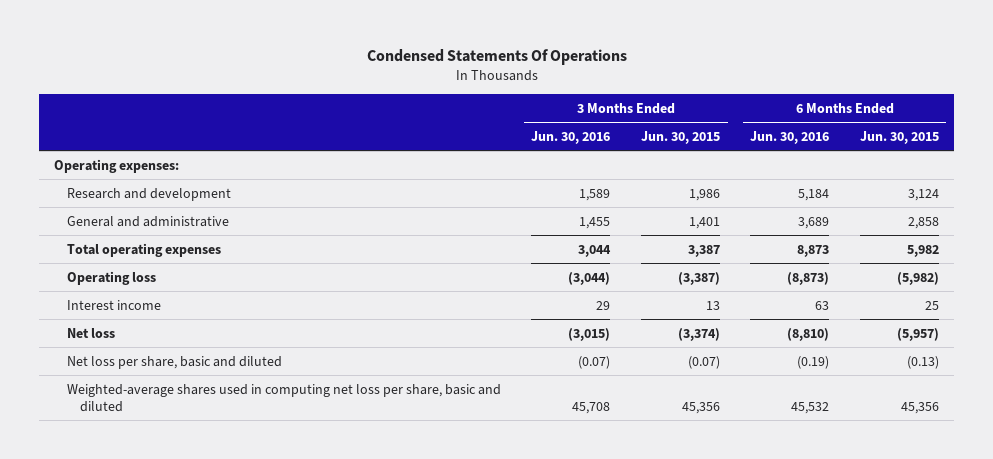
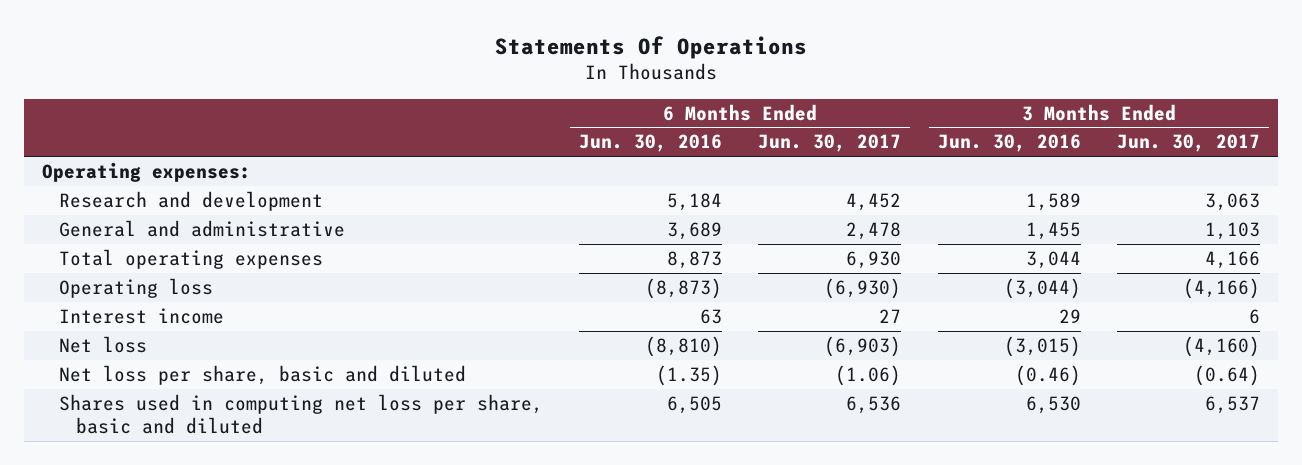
- Condensed Statements Of Operations
+ Statements Of Operations
- | 3 Months Ended Jun. 30, 2016 | 3 Months Ended Jun. 30, 2015 | 6 Months Ended Jun. 30, 2016 | 6 Months Ended Jun. 30, 2015
+ | 6 Months Ended Jun. 30, 2016 | 6 Months Ended Jun. 30, 2017 | 3 Months Ended Jun. 30, 2016 | 3 Months Ended Jun. 30, 2017
- Net loss per share, basic and diluted | (0.07) | (0.07) | (0.19) | (0.13)
- Weighted-average shares used in computing net loss per share, basic and diluted | 45,708 | 45,356 | 45,532 | 45,356
+ Net loss per share, basic and diluted | (1.35) | (1.06) | (0.46) | (0.64)
+ Shares used in computing net loss per share, basic and diluted | 6,505 | 6,536 | 6,530 | 6,537

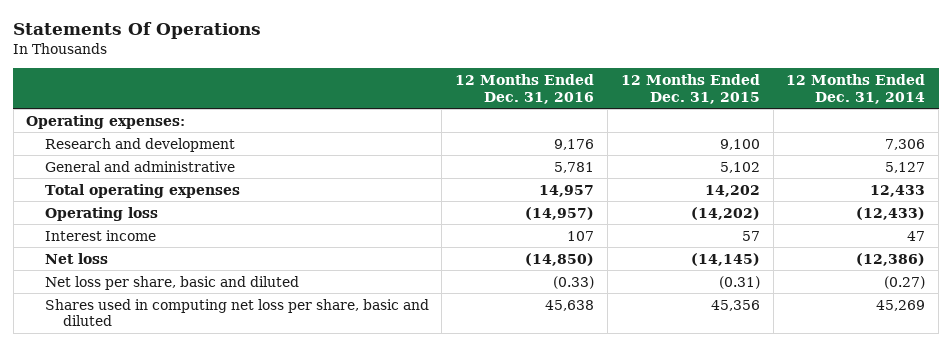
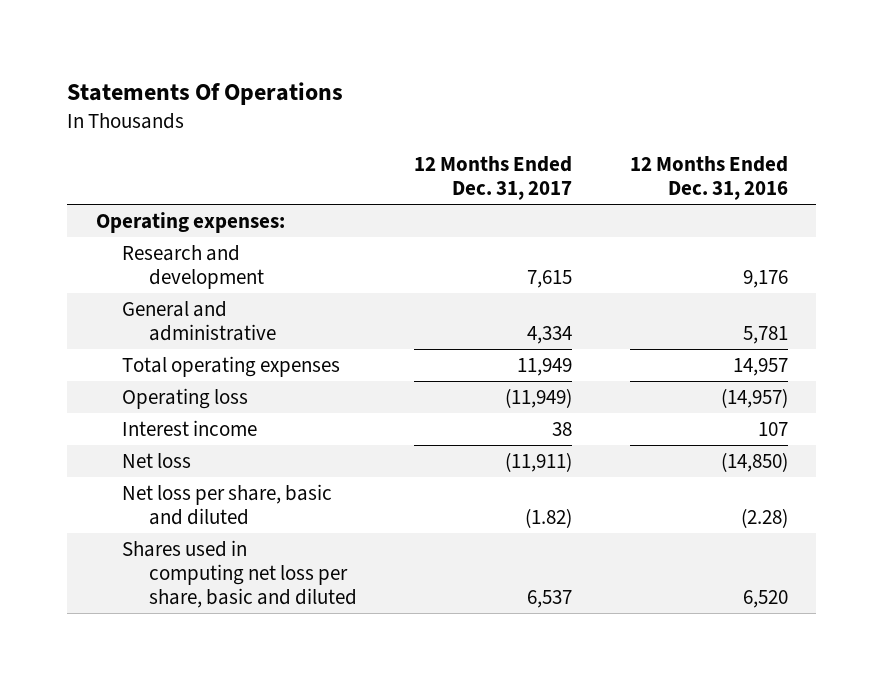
- | 12 Months Ended Dec. 31, 2016 | 12 Months Ended Dec. 31, 2015 | 12 Months Ended Dec. 31, 2014
+ | 12 Months Ended Dec. 31, 2017 | 12 Months Ended Dec. 31, 2016
- Net loss per share, basic and diluted | (0.33) | (0.31) | (0.27)
- Shares used in computing net loss per share, basic and diluted | 45,638 | 45,356 | 45,269
+ Net loss per share, basic and diluted | (1.82) | (2.28)
+ Shares used in computing net loss per share, basic and diluted | 6,537 | 6,520

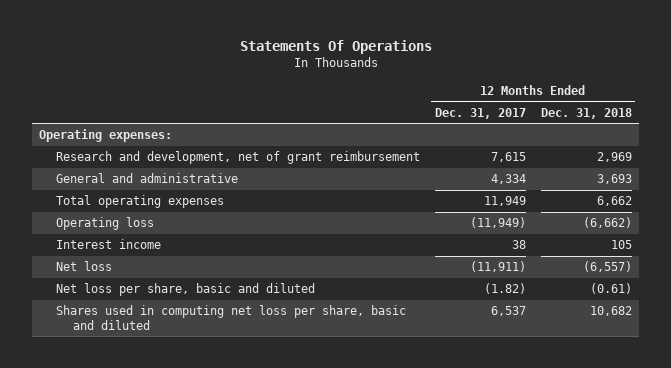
- | 12 Months Ended Dec. 31, 2017 | 12 Months Ended Dec. 31, 2016
+ | 12 Months Ended Dec. 31, 2017 | 12 Months Ended Dec. 31, 2018
- Research and development | 7,615 | 9,176
+ Research and development, net of grant reimbursement | 7,615 | 2,969

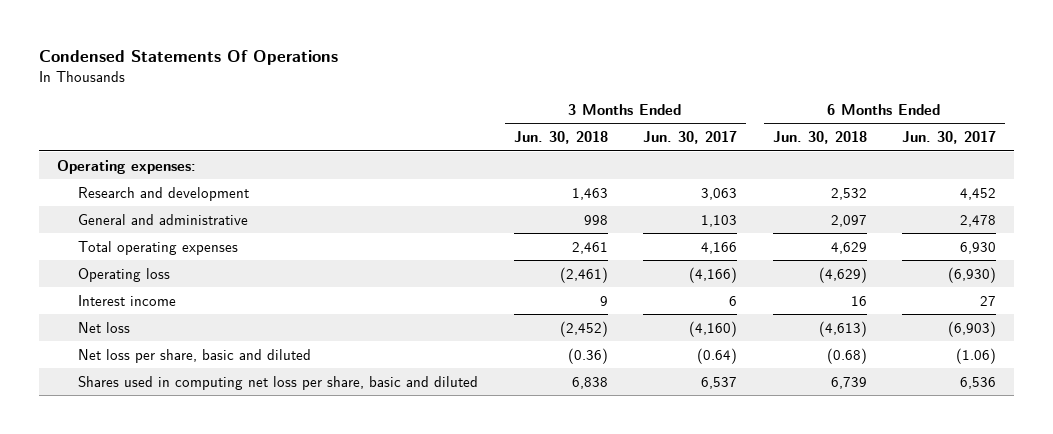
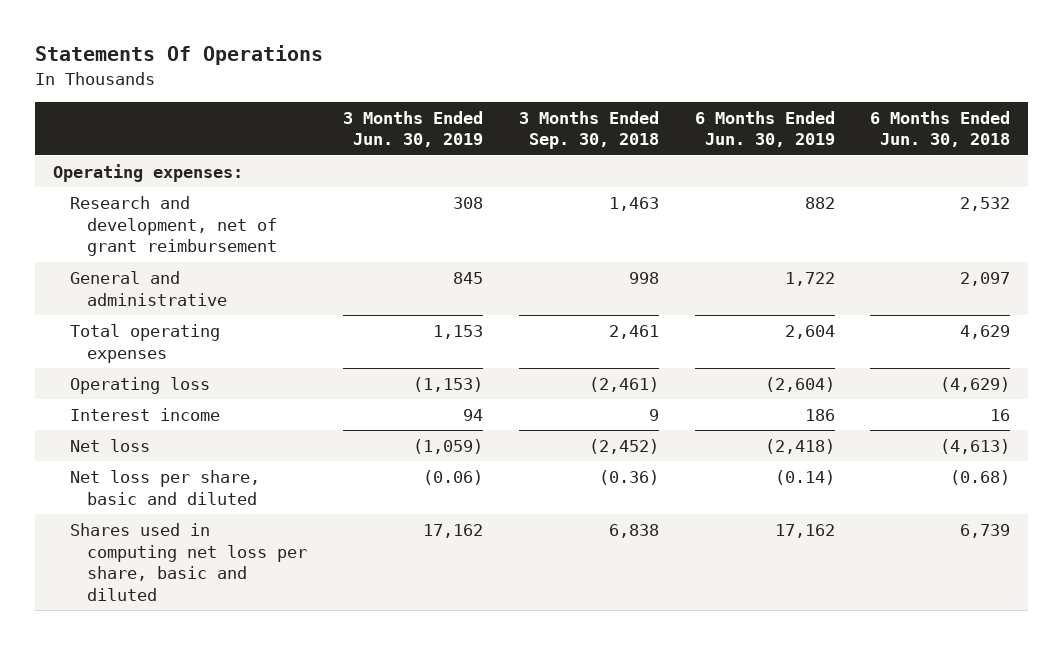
- Condensed Statements Of Operations
+ Statements Of Operations
- | 3 Months Ended Jun. 30, 2018 | 3 Months Ended Jun. 30, 2017 | 6 Months Ended Jun. 30, 2018 | 6 Months Ended Jun. 30, 2017
+ | 3 Months Ended Jun. 30, 2019 | 3 Months Ended Sep. 30, 2018 | 6 Months Ended Jun. 30, 2019 | 6 Months Ended Jun. 30, 2018
- Research and development | 1,463 | 3,063 | 2,532 | 4,452
+ Research and development, net of grant reimbursement | 308 | 1,463 | 882 | 2,532

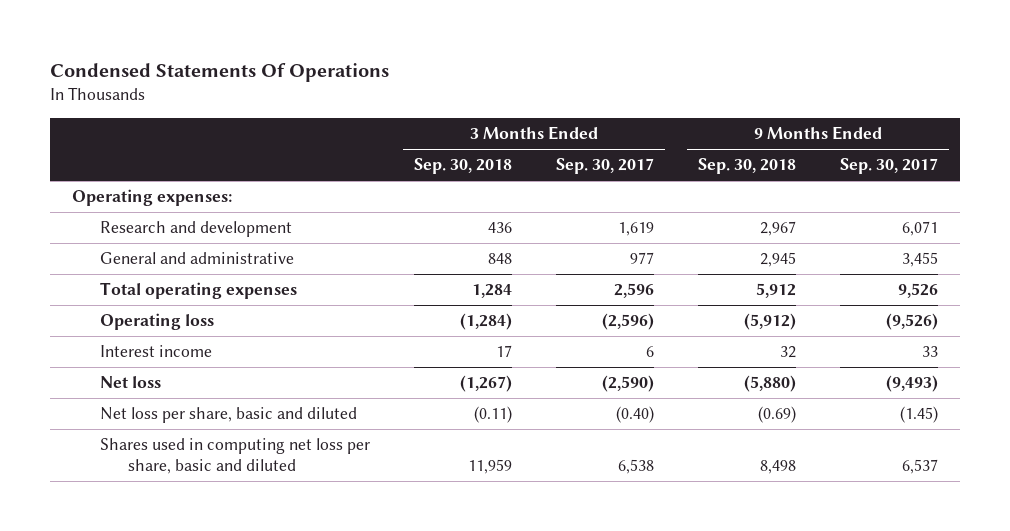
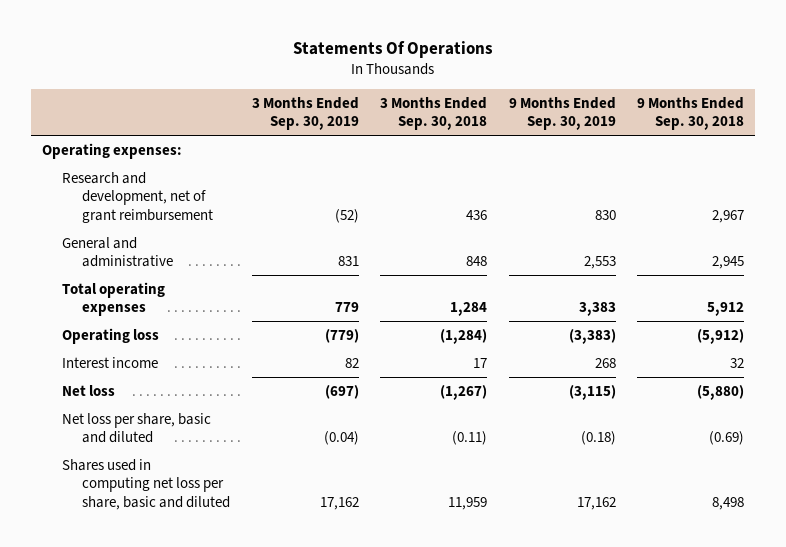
- Condensed Statements Of Operations
+ Statements Of Operations
- | 3 Months Ended Sep. 30, 2018 | 3 Months Ended Sep. 30, 2017 | 9 Months Ended Sep. 30, 2018 | 9 Months Ended Sep. 30, 2017
+ | 3 Months Ended Sep. 30, 2019 | 3 Months Ended Sep. 30, 2018 | 9 Months Ended Sep. 30, 2019 | 9 Months Ended Sep. 30, 2018
- Research and development | 436 | 1,619 | 2,967 | 6,071
+ Research and development, net of grant reimbursement | (52) | 436 | 830 | 2,967

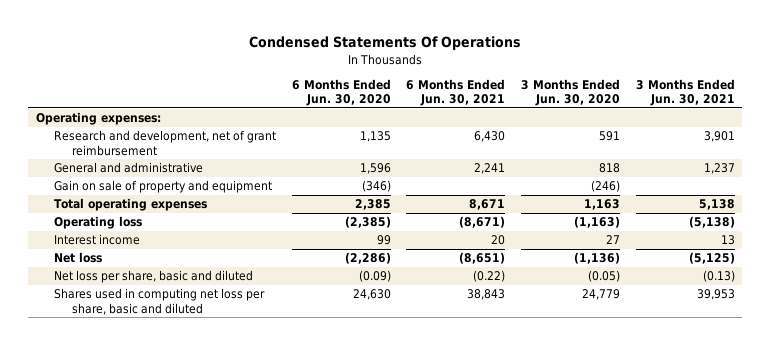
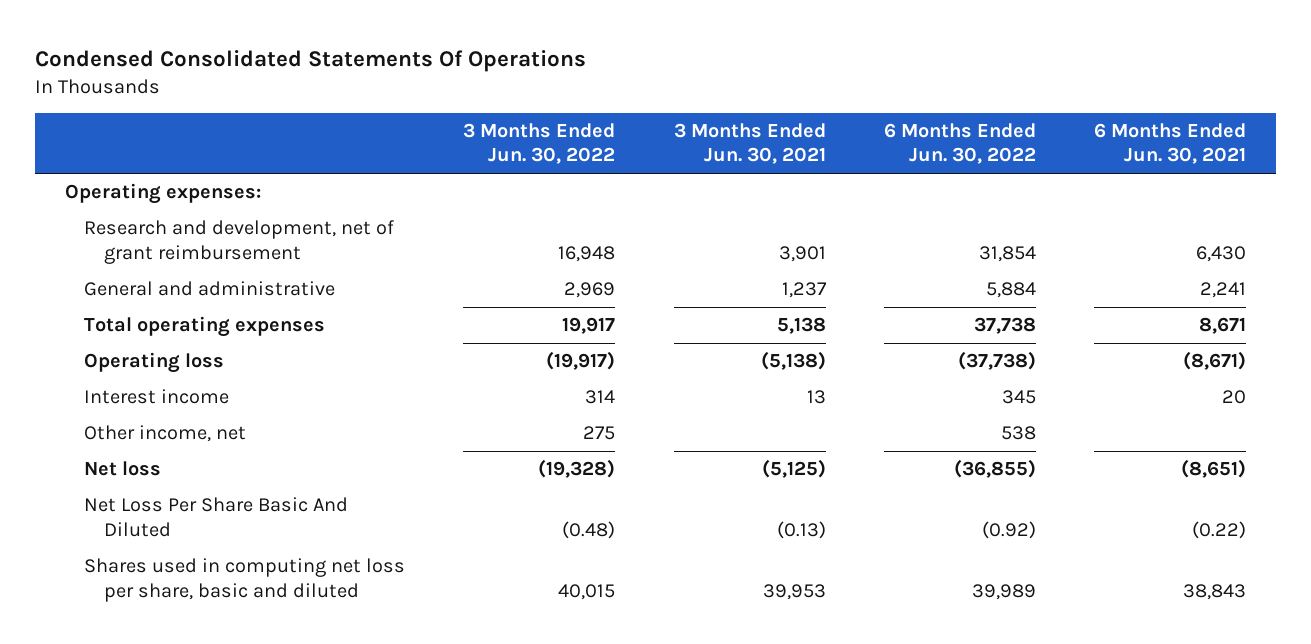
- Condensed Statements Of Operations
+ Condensed Consolidated Statements Of Operations
- | 6 Months Ended Jun. 30, 2020 | 6 Months Ended Jun. 30, 2021 | 3 Months Ended Jun. 30, 2020 | 3 Months Ended Jun. 30, 2021
+ | 3 Months Ended Jun. 30, 2022 | 3 Months Ended Jun. 30, 2021 | 6 Months Ended Jun. 30, 2022 | 6 Months Ended Jun. 30, 2021
- Gain on sale of property and equipment | (346) | | (246) |
+ Other income, net | 275 | | 538 |
- Net loss per share, basic and diluted | (0.09) | (0.22) | (0.05) | (0.13)
+ Net Loss Per Share Basic And Diluted | (0.48) | (0.13) | (0.92) | (0.22)

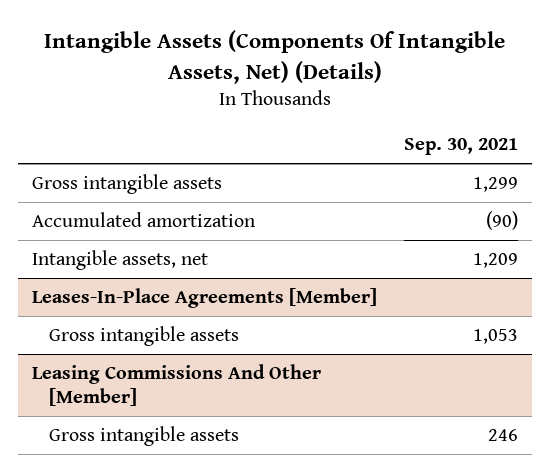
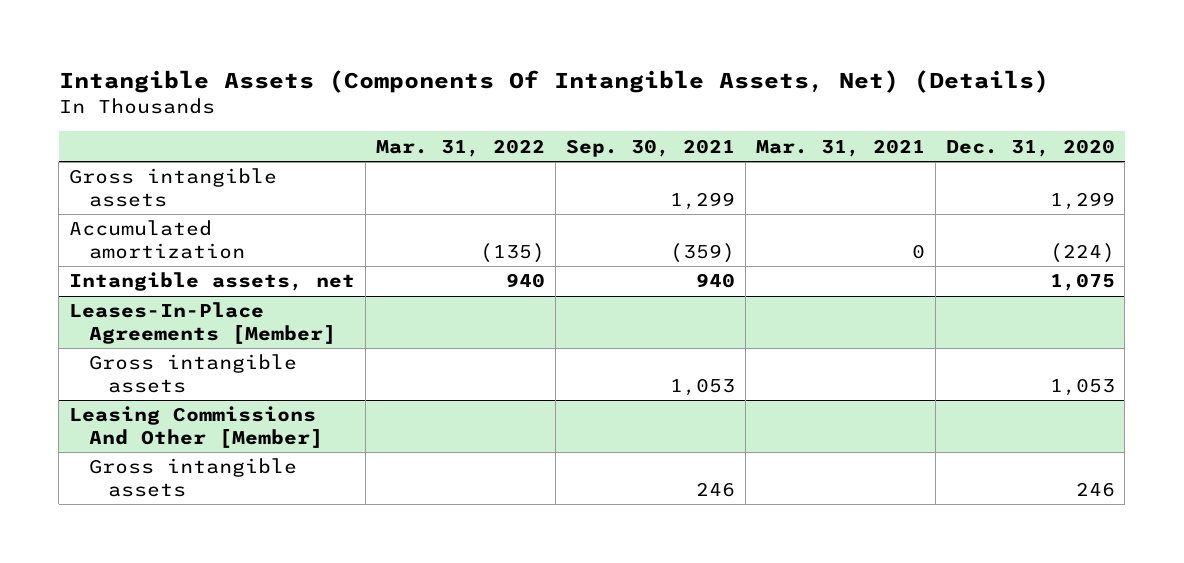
- | Sep. 30, 2021
+ | Mar. 31, 2022 | Sep. 30, 2021 | Mar. 31, 2021 | Dec. 31, 2020
- Accumulated amortization | (90)
- Intangible assets, net | 1,209
+ Accumulated amortization | (135) | (359) | 0 | (224)
+ Intangible assets, net | 940 | 940 | | 1,075

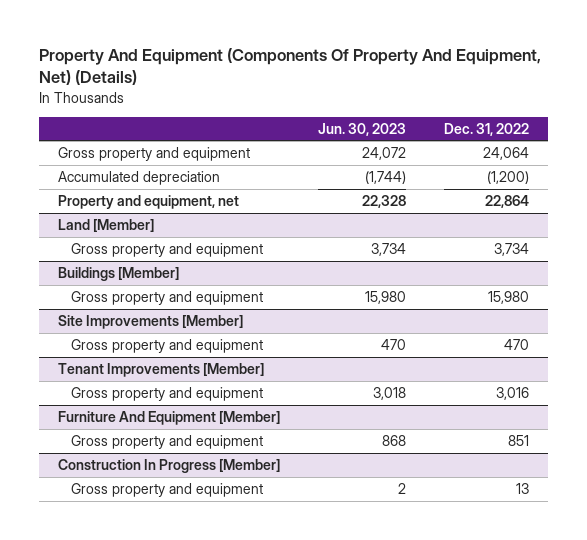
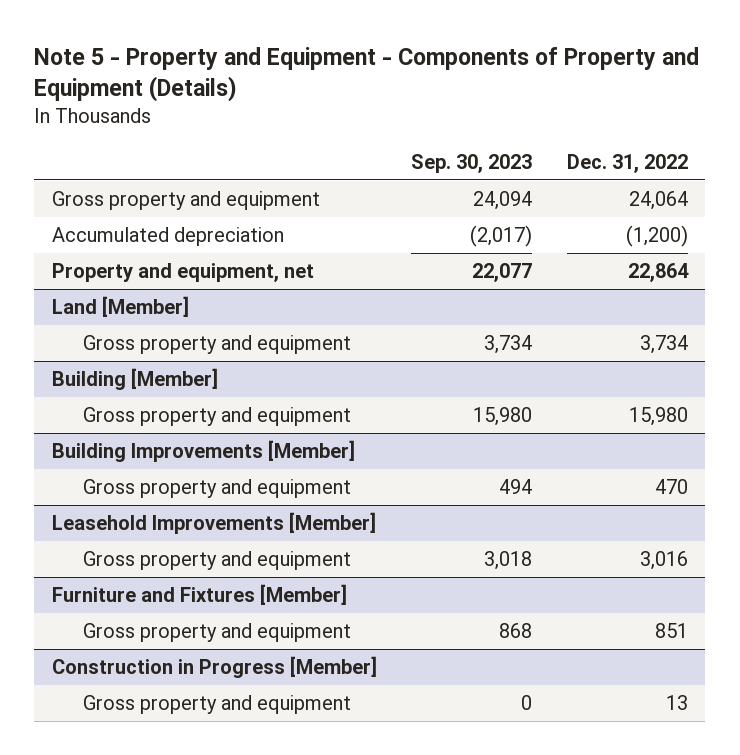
- Property And Equipment (Components Of Property And Equipment, Net) (Details)
+ Note 5 - Property and Equipment - Components of Property and Equipment (Details)
- | Jun. 30, 2023 | Dec. 31, 2022
+ | Sep. 30, 2023 | Dec. 31, 2022
- Buildings [Member]
+ Building [Member]
- Site Improvements [Member]
+ Building Improvements [Member]
- Tenant Improvements [Member]
+ Leasehold Improvements [Member]
- Furniture And Equipment [Member]
+ Furniture and Fixtures [Member]
- Construction In Progress [Member]
+ Construction in Progress [Member]

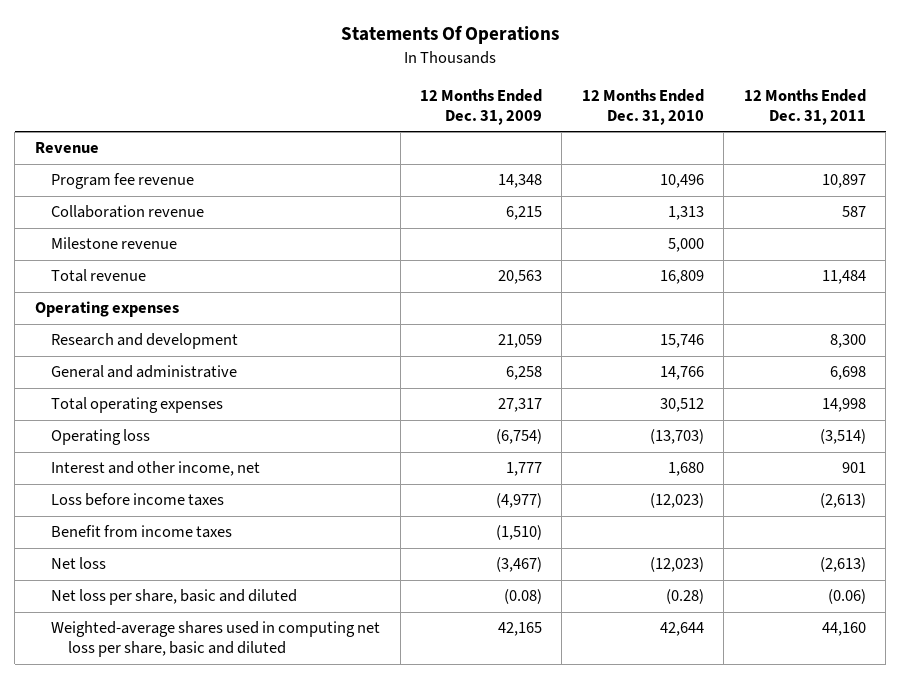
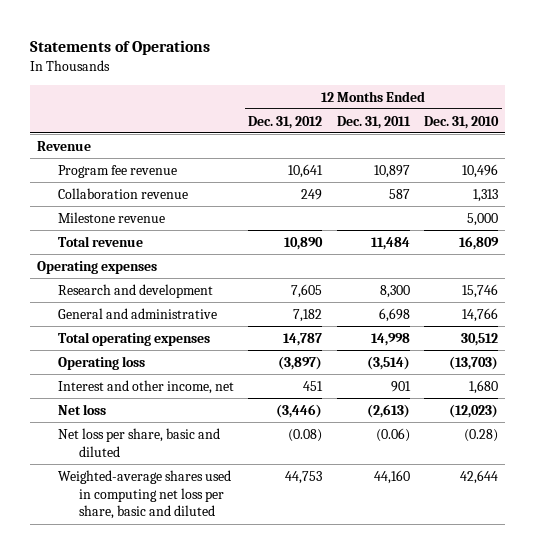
- Statements Of Operations
+ Statements of Operations
- | 12 Months Ended Dec. 31, 2009 | 12 Months Ended Dec. 31, 2010 | 12 Months Ended Dec. 31, 2011
+ | 12 Months Ended Dec. 31, 2012 | 12 Months Ended Dec. 31, 2011 | 12 Months Ended Dec. 31, 2010
- Loss before income taxes | (4,977) | (12,023) | (2,613)
- Benefit from income taxes | (1,510) | |

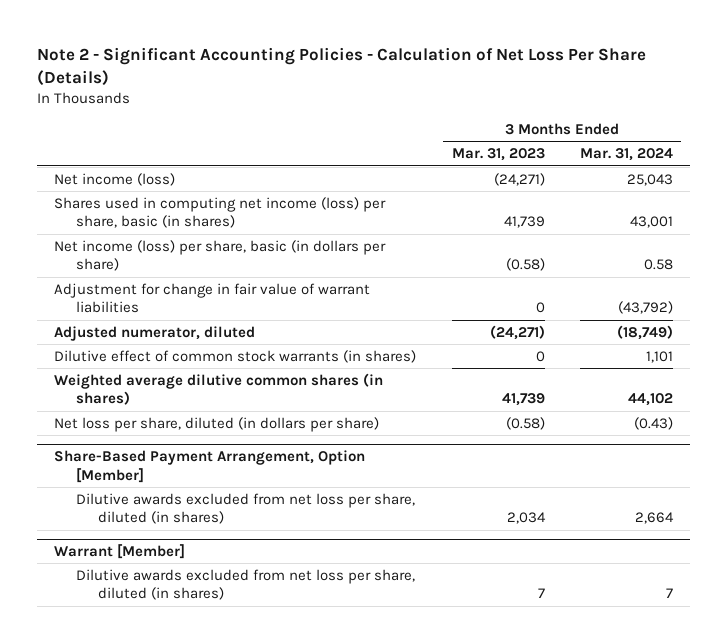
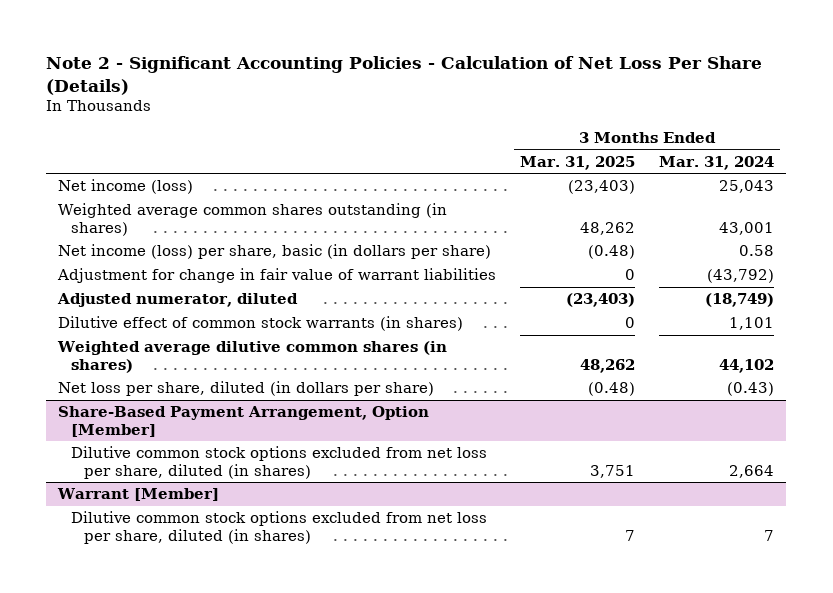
- | 3 Months Ended Mar. 31, 2023 | 3 Months Ended Mar. 31, 2024
+ | 3 Months Ended Mar. 31, 2025 | 3 Months Ended Mar. 31, 2024
- Shares used in computing net income (loss) per share, basic (in shares) | 41,739 | 43,001
+ Weighted average common shares outstanding (in shares) | 48,262 | 43,001
@ Share-Based Payment Arrangement, Option [Member]
- Dilutive awards excluded from net loss per share, diluted (in shares) | 2,034 | 2,664
+ Dilutive common stock options excluded from net loss per share, diluted (in shares) | 3,751 | 2,664
@ Warrant [Member]
- Dilutive awards excluded from net loss per share, diluted (in shares) | 7 | 7
+ Dilutive common stock options excluded from net loss per share, diluted (in shares) | 7 | 7

